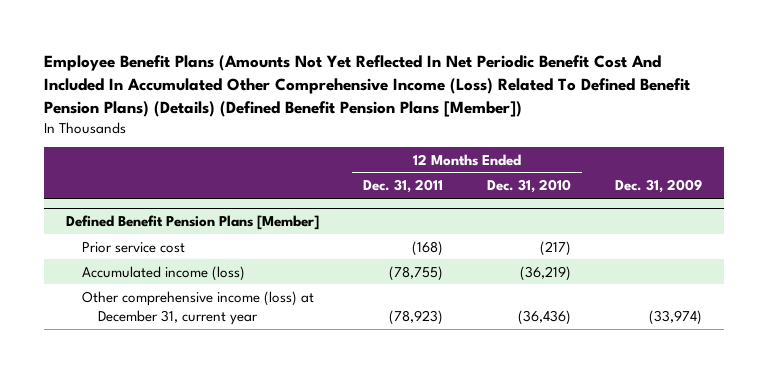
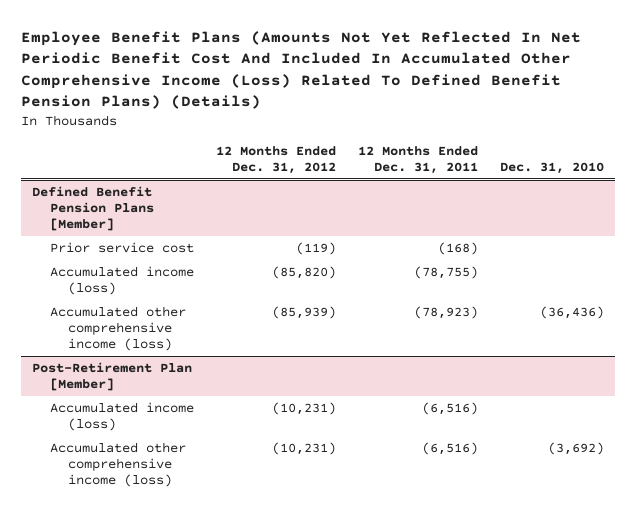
- Employee Benefit Plans (Amounts Not Yet Reflected In Net Periodic Benefit Cost And Included In Accumulated Other Comprehensive Income (Loss) Related To Defined Benefit Pension Plans) (Details) (Defined Benefit Pension Plans [Member])
+ Employee Benefit Plans (Amounts Not Yet Reflected In Net Periodic Benefit Cost And Included In Accumulated Other Comprehensive Income (Loss) Related To Defined Benefit Pension Plans) (Details)
- | 12 Months Ended Dec. 31, 2011 | 12 Months Ended Dec. 31, 2010 | Dec. 31, 2009
+ | 12 Months Ended Dec. 31, 2012 | 12 Months Ended Dec. 31, 2011 | Dec. 31, 2010
@ Defined Benefit Pension Plans [Member]
- Other comprehensive income (loss) at December 31, current year | (78,923) | (36,436) | (33,974)
+ Accumulated other comprehensive income (loss) | (85,939) | (78,923) | (36,436)
+ Post-Retirement Plan [Member]
+ Accumulated income (loss) | (10,231) | (6,516) |
+ Accumulated other comprehensive income (loss) | (10,231) | (6,516) | (3,692)

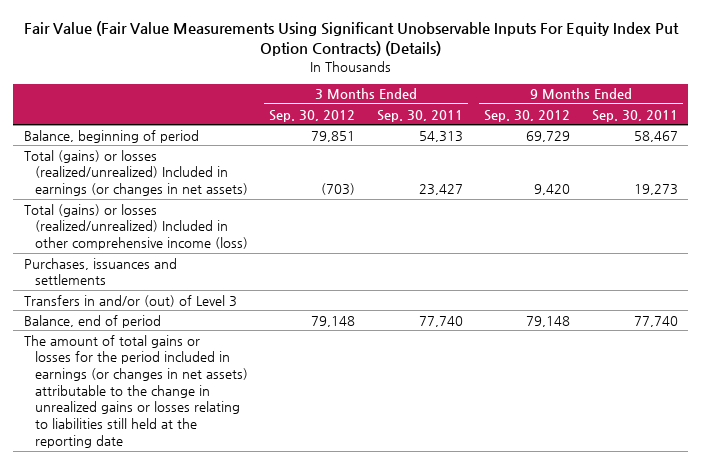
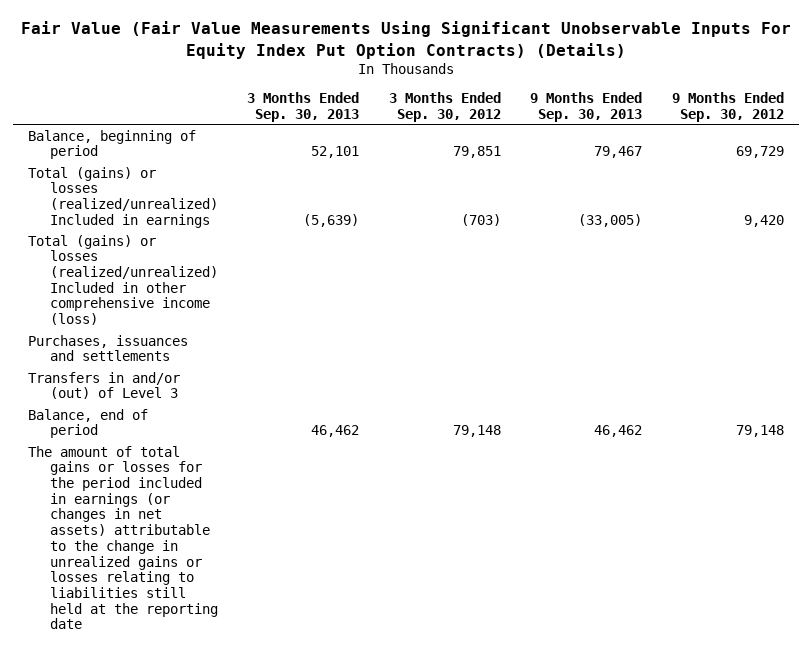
- | 3 Months Ended Sep. 30, 2012 | 3 Months Ended Sep. 30, 2011 | 9 Months Ended Sep. 30, 2012 | 9 Months Ended Sep. 30, 2011
+ | 3 Months Ended Sep. 30, 2013 | 3 Months Ended Sep. 30, 2012 | 9 Months Ended Sep. 30, 2013 | 9 Months Ended Sep. 30, 2012
- Total (gains) or losses (realized/unrealized) Included in earnings (or changes in net assets) | (703) | 23,427 | 9,420 | 19,273
+ Total (gains) or losses (realized/unrealized) Included in earnings | (5,639) | (703) | (33,005) | 9,420

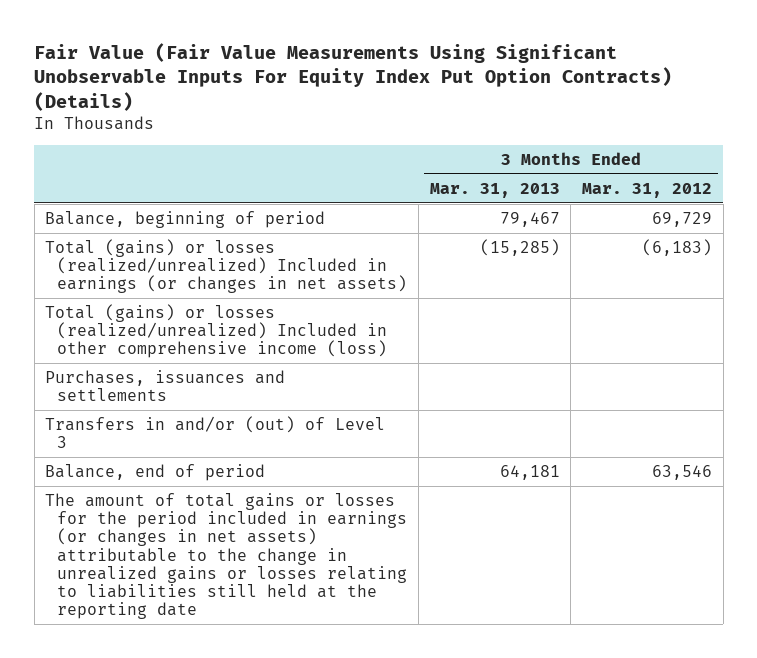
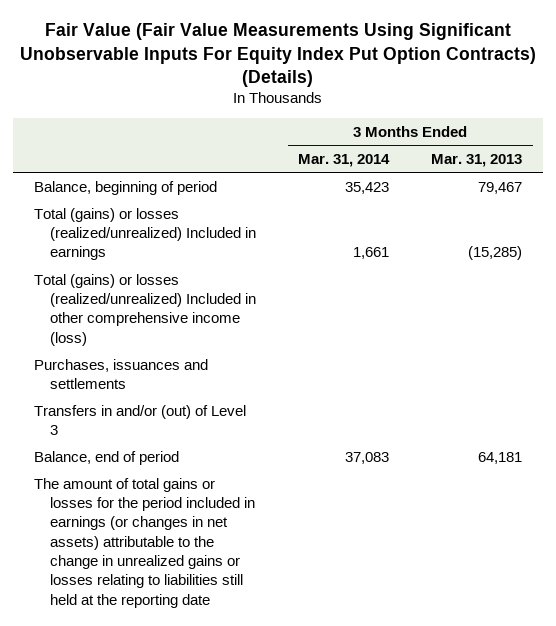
- | 3 Months Ended Mar. 31, 2013 | 3 Months Ended Mar. 31, 2012
+ | 3 Months Ended Mar. 31, 2014 | 3 Months Ended Mar. 31, 2013
- Total (gains) or losses (realized/unrealized) Included in earnings (or changes in net assets) | (15,285) | (6,183)
+ Total (gains) or losses (realized/unrealized) Included in earnings | 1,661 | (15,285)

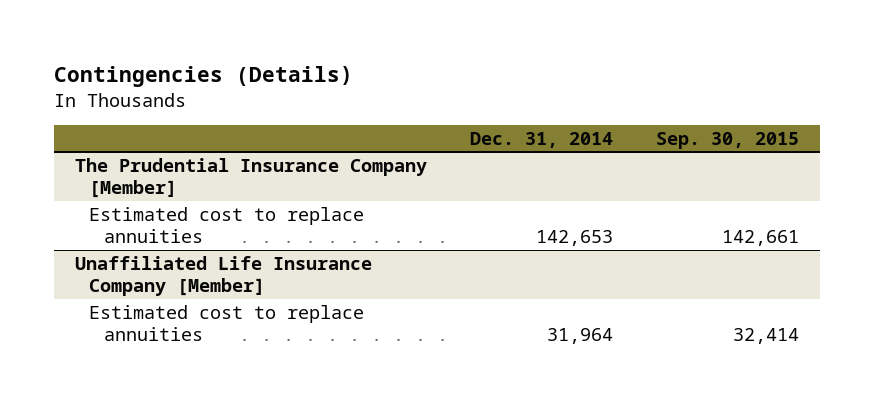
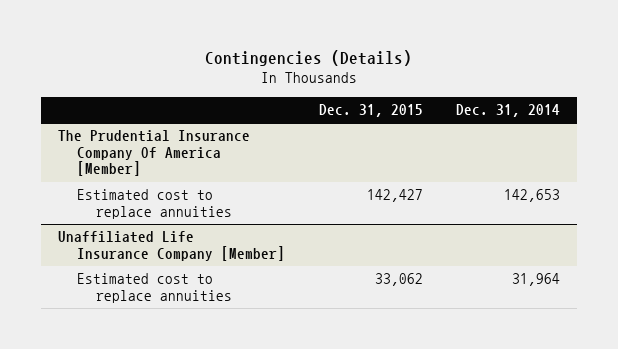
- | Dec. 31, 2014 | Sep. 30, 2015
+ | Dec. 31, 2015 | Dec. 31, 2014
- The Prudential Insurance Company [Member]
+ The Prudential Insurance Company Of America [Member]

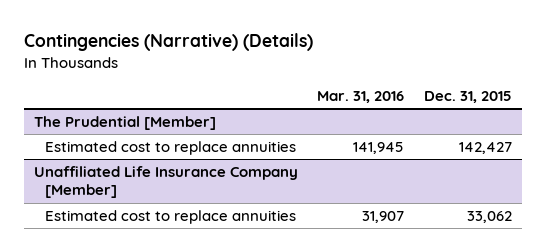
- Contingencies (Details)
+ Contingencies (Narrative) (Details)
- | Dec. 31, 2015 | Dec. 31, 2014
+ | Mar. 31, 2016 | Dec. 31, 2015
- The Prudential Insurance Company Of America [Member]
+ The Prudential [Member]

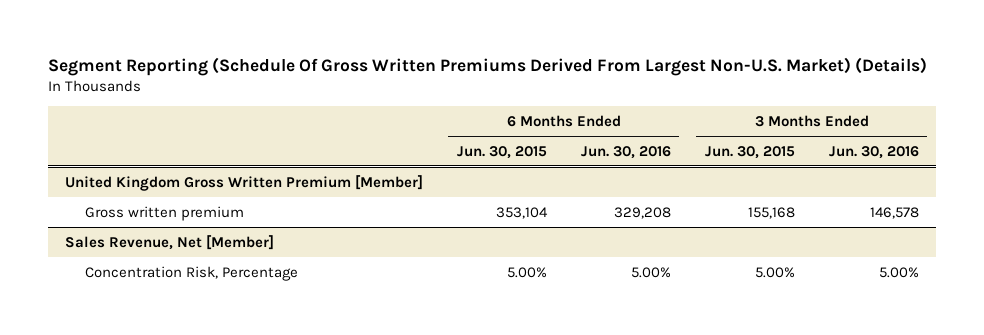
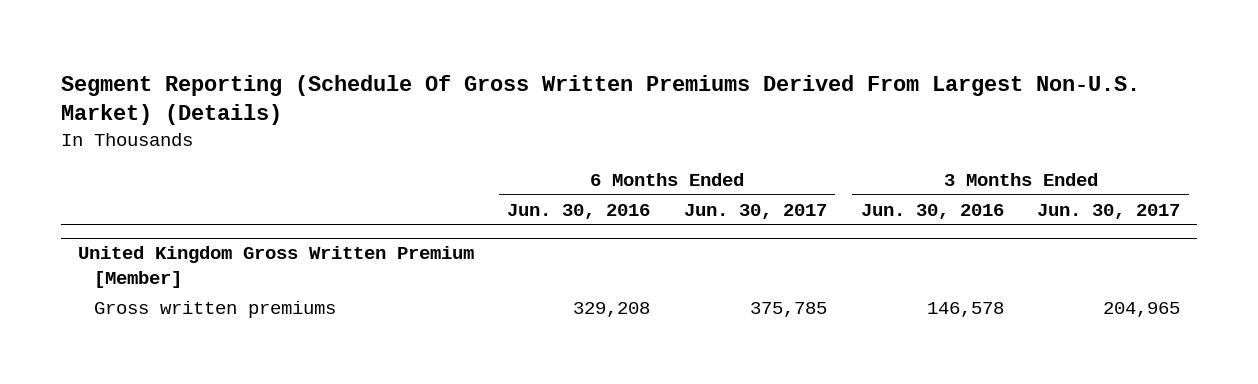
- | 6 Months Ended Jun. 30, 2015 | 6 Months Ended Jun. 30, 2016 | 3 Months Ended Jun. 30, 2015 | 3 Months Ended Jun. 30, 2016
+ | 6 Months Ended Jun. 30, 2016 | 6 Months Ended Jun. 30, 2017 | 3 Months Ended Jun. 30, 2016 | 3 Months Ended Jun. 30, 2017
@ United Kingdom Gross Written Premium [Member]
- Gross written premium | 353,104 | 329,208 | 155,168 | 146,578
- Sales Revenue, Net [Member]
- Concentration Risk, Percentage | 5.00% | 5.00% | 5.00% | 5.00%
@ United Kingdom Gross Written Premium [Member]
+ Gross written premiums | 329,208 | 375,785 | 146,578 | 204,965

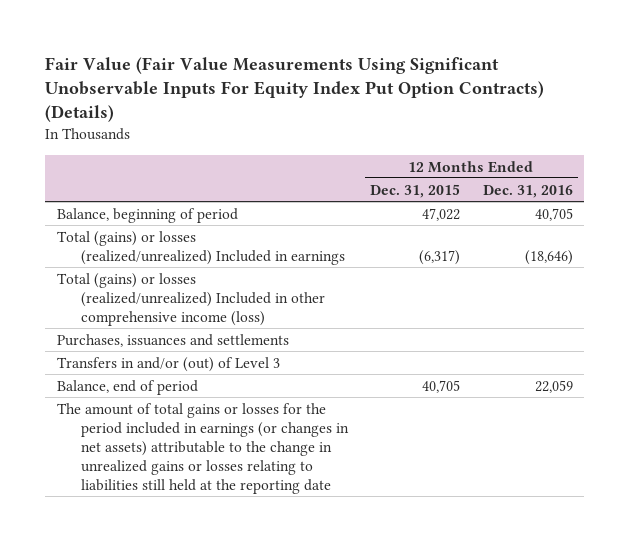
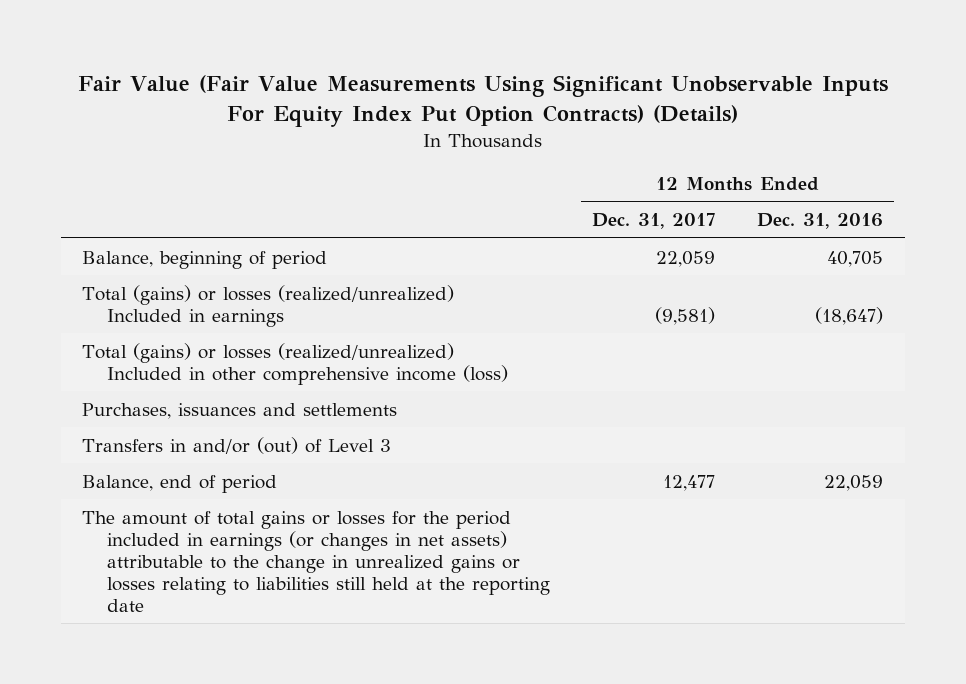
- | 12 Months Ended Dec. 31, 2015 | 12 Months Ended Dec. 31, 2016
+ | 12 Months Ended Dec. 31, 2017 | 12 Months Ended Dec. 31, 2016
- Total (gains) or losses (realized/unrealized) Included in earnings | (6,317) | (18,646)
+ Total (gains) or losses (realized/unrealized) Included in earnings | (9,581) | (18,647)

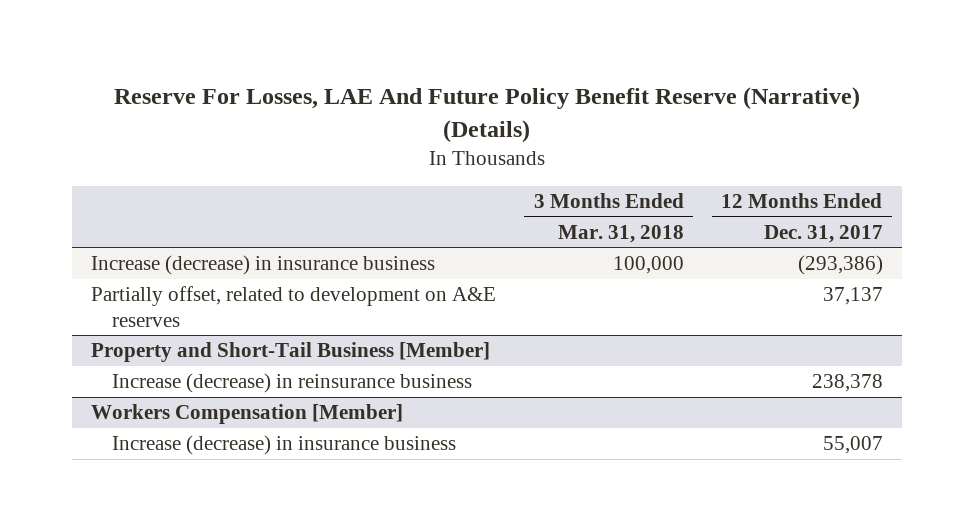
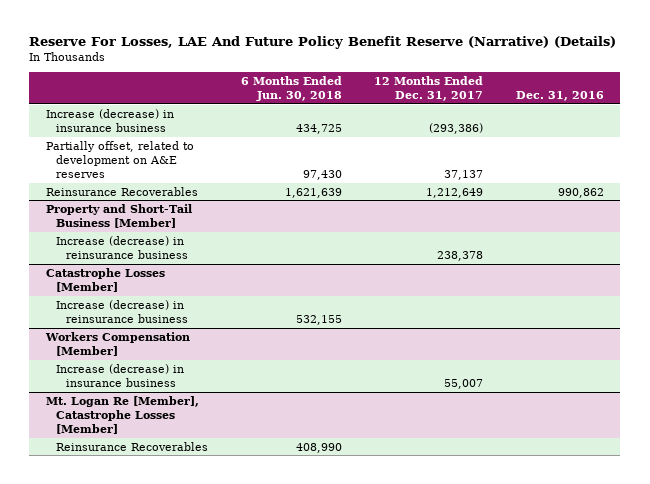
- | 3 Months Ended Mar. 31, 2018 | 12 Months Ended Dec. 31, 2017
+ | 6 Months Ended Jun. 30, 2018 | 12 Months Ended Dec. 31, 2017 | Dec. 31, 2016
+ Reinsurance Recoverables | 1,621,639 | 1,212,649 | 990,862
+ Catastrophe Losses [Member]
+ Increase (decrease) in reinsurance business | 532,155 | |
+ Mt. Logan Re [Member], Catastrophe Losses [Member]
+ Reinsurance Recoverables | 408,990 | |

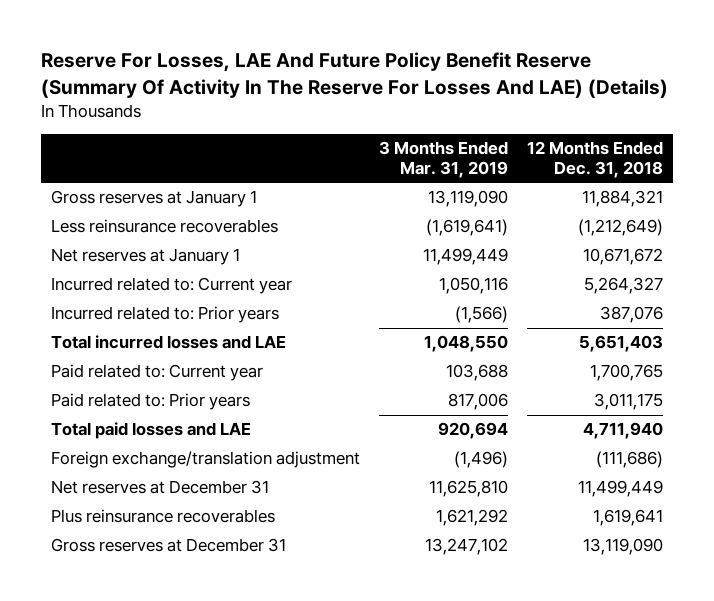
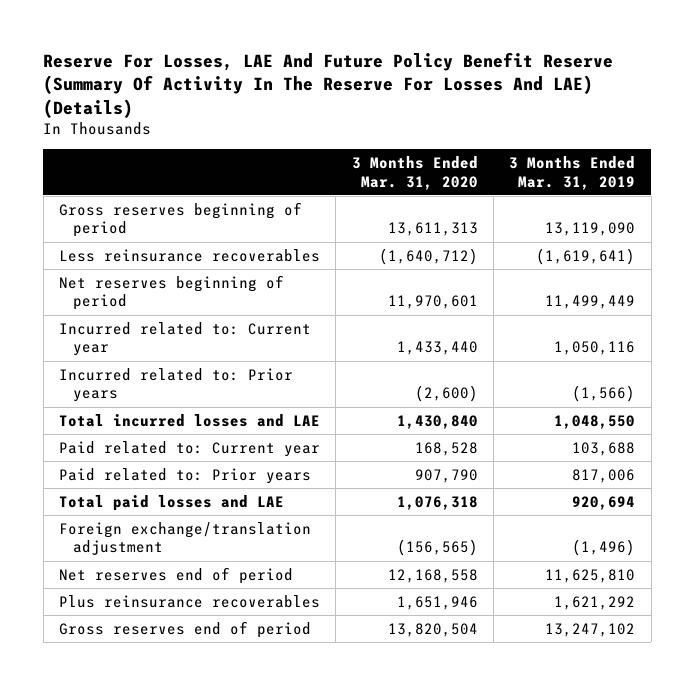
- | 3 Months Ended Mar. 31, 2019 | 12 Months Ended Dec. 31, 2018
+ | 3 Months Ended Mar. 31, 2020 | 3 Months Ended Mar. 31, 2019
- Gross reserves at January 1 | 13,119,090 | 11,884,321
+ Gross reserves beginning of period | 13,611,313 | 13,119,090
- Net reserves at January 1 | 11,499,449 | 10,671,672
+ Net reserves beginning of period | 11,970,601 | 11,499,449
- Net reserves at December 31 | 11,625,810 | 11,499,449
+ Net reserves end of period | 12,168,558 | 11,625,810
- Gross reserves at December 31 | 13,247,102 | 13,119,090
+ Gross reserves end of period | 13,820,504 | 13,247,102

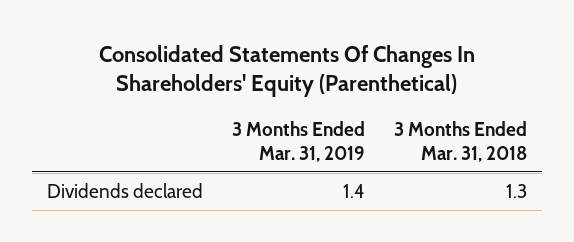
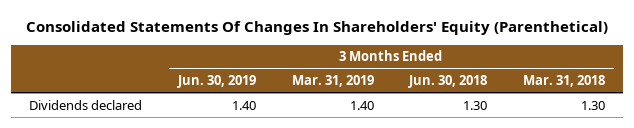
- | 3 Months Ended Mar. 31, 2019 | 3 Months Ended Mar. 31, 2018
+ | 3 Months Ended Jun. 30, 2019 | 3 Months Ended Mar. 31, 2019 | 3 Months Ended Jun. 30, 2018 | 3 Months Ended Mar. 31, 2018
- Dividends declared | 1.4 | 1.3
+ Dividends declared | 1.40 | 1.40 | 1.30 | 1.30

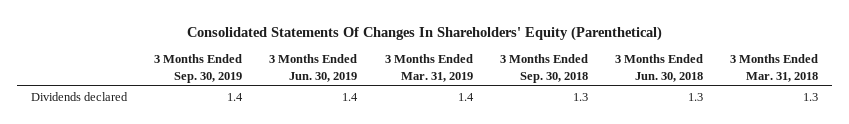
- | 3 Months Ended Jun. 30, 2019 | 3 Months Ended Mar. 31, 2019 | 3 Months Ended Jun. 30, 2018 | 3 Months Ended Mar. 31, 2018
+ | 3 Months Ended Sep. 30, 2019 | 3 Months Ended Jun. 30, 2019 | 3 Months Ended Mar. 31, 2019 | 3 Months Ended Sep. 30, 2018 | 3 Months Ended Jun. 30, 2018 | 3 Months Ended Mar. 31, 2018
- Dividends declared | 1.40 | 1.40 | 1.30 | 1.30
+ Dividends declared | 1.4 | 1.4 | 1.4 | 1.3 | 1.3 | 1.3

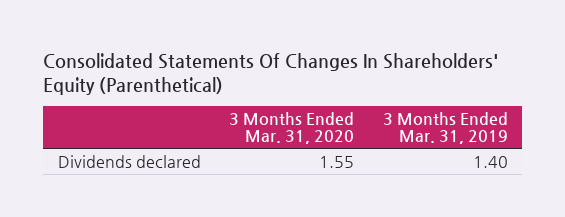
- | 3 Months Ended Sep. 30, 2019 | 3 Months Ended Jun. 30, 2019 | 3 Months Ended Mar. 31, 2019 | 3 Months Ended Sep. 30, 2018 | 3 Months Ended Jun. 30, 2018 | 3 Months Ended Mar. 31, 2018
+ | 3 Months Ended Mar. 31, 2020 | 3 Months Ended Mar. 31, 2019
- Dividends declared | 1.4 | 1.4 | 1.4 | 1.3 | 1.3 | 1.3
+ Dividends declared | 1.55 | 1.40

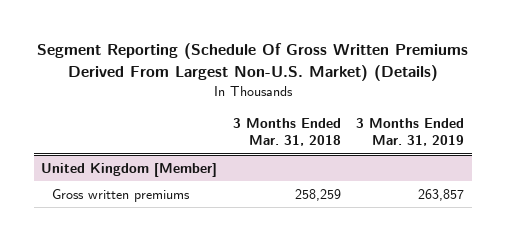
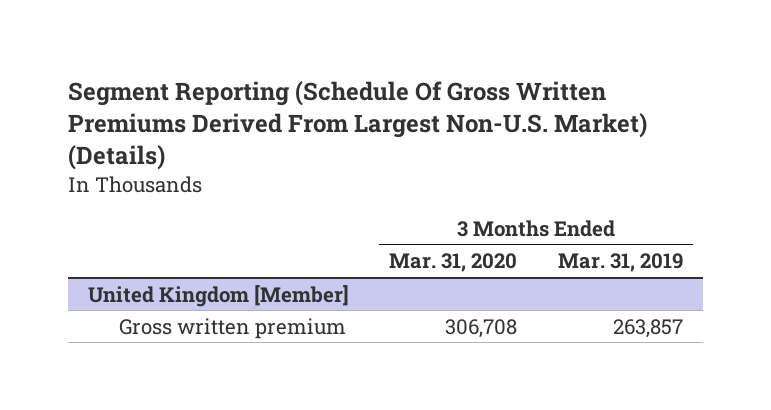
- | 3 Months Ended Mar. 31, 2018 | 3 Months Ended Mar. 31, 2019
+ | 3 Months Ended Mar. 31, 2020 | 3 Months Ended Mar. 31, 2019
@ United Kingdom [Member]
- Gross written premiums | 258,259 | 263,857
+ Gross written premium | 306,708 | 263,857

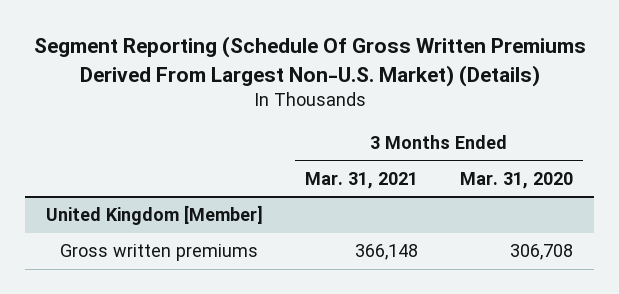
- | 3 Months Ended Mar. 31, 2020 | 3 Months Ended Mar. 31, 2019
+ | 3 Months Ended Mar. 31, 2021 | 3 Months Ended Mar. 31, 2020
@ United Kingdom [Member]
- Gross written premium | 306,708 | 263,857
+ Gross written premiums | 366,148 | 306,708

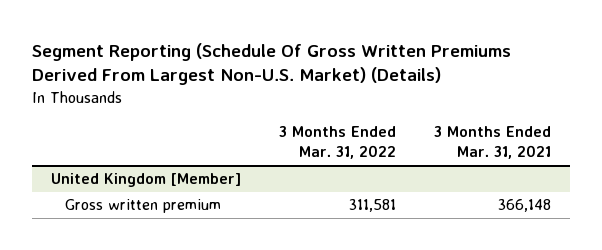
- | 3 Months Ended Mar. 31, 2021 | 3 Months Ended Mar. 31, 2020
+ | 3 Months Ended Mar. 31, 2022 | 3 Months Ended Mar. 31, 2021
@ United Kingdom [Member]
- Gross written premiums | 366,148 | 306,708
+ Gross written premium | 311,581 | 366,148

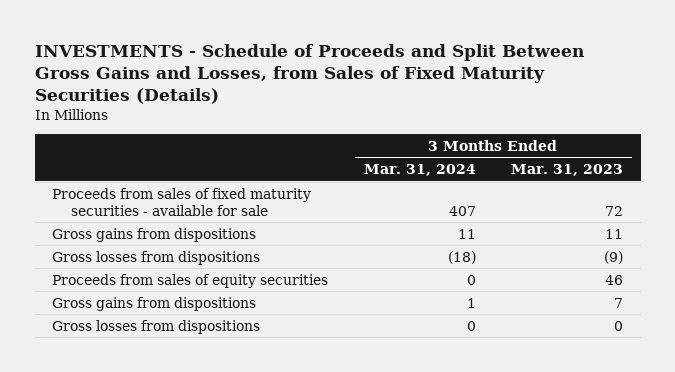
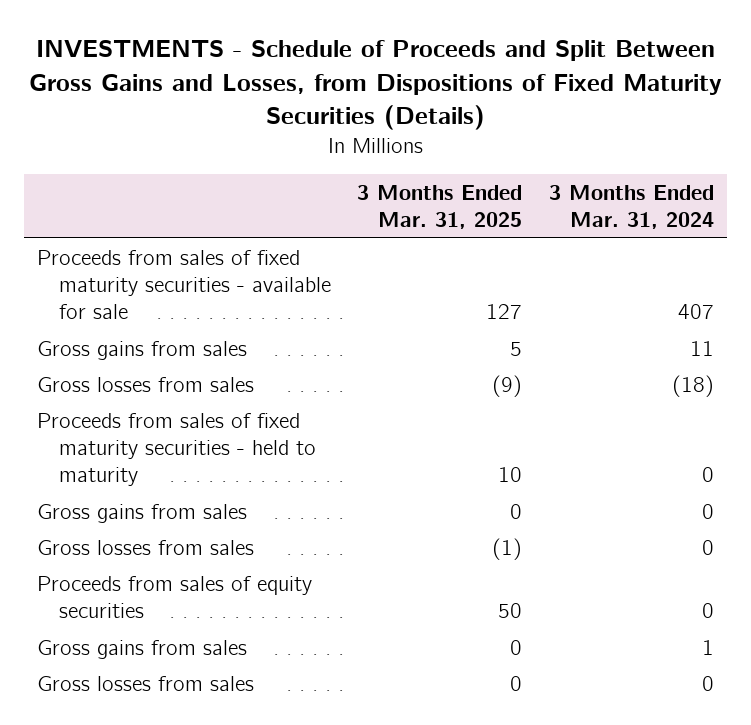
- INVESTMENTS - Schedule of Proceeds and Split Between Gross Gains and Losses, from Sales of Fixed Maturity Securities (Details)
+ INVESTMENTS - Schedule of Proceeds and Split Between Gross Gains and Losses, from Dispositions of Fixed Maturity Securities (Details)
- | 3 Months Ended Mar. 31, 2024 | 3 Months Ended Mar. 31, 2023
+ | 3 Months Ended Mar. 31, 2025 | 3 Months Ended Mar. 31, 2024
- Gross gains from dispositions | 11 | 11
- Gross losses from dispositions | (18) | (9)
+ Gross gains from sales | 5 | 11
+ Gross losses from sales | (9) | (18)
+ Proceeds from sales of fixed maturity securities - held to maturity | 10 | 0
+ Gross gains from sales | 0 | 0
+ Gross losses from sales | (1) | 0
- Gross gains from dispositions | 1 | 7
- Gross losses from dispositions | 0 | 0
+ Gross gains from sales | 0 | 1
+ Gross losses from sales | 0 | 0

